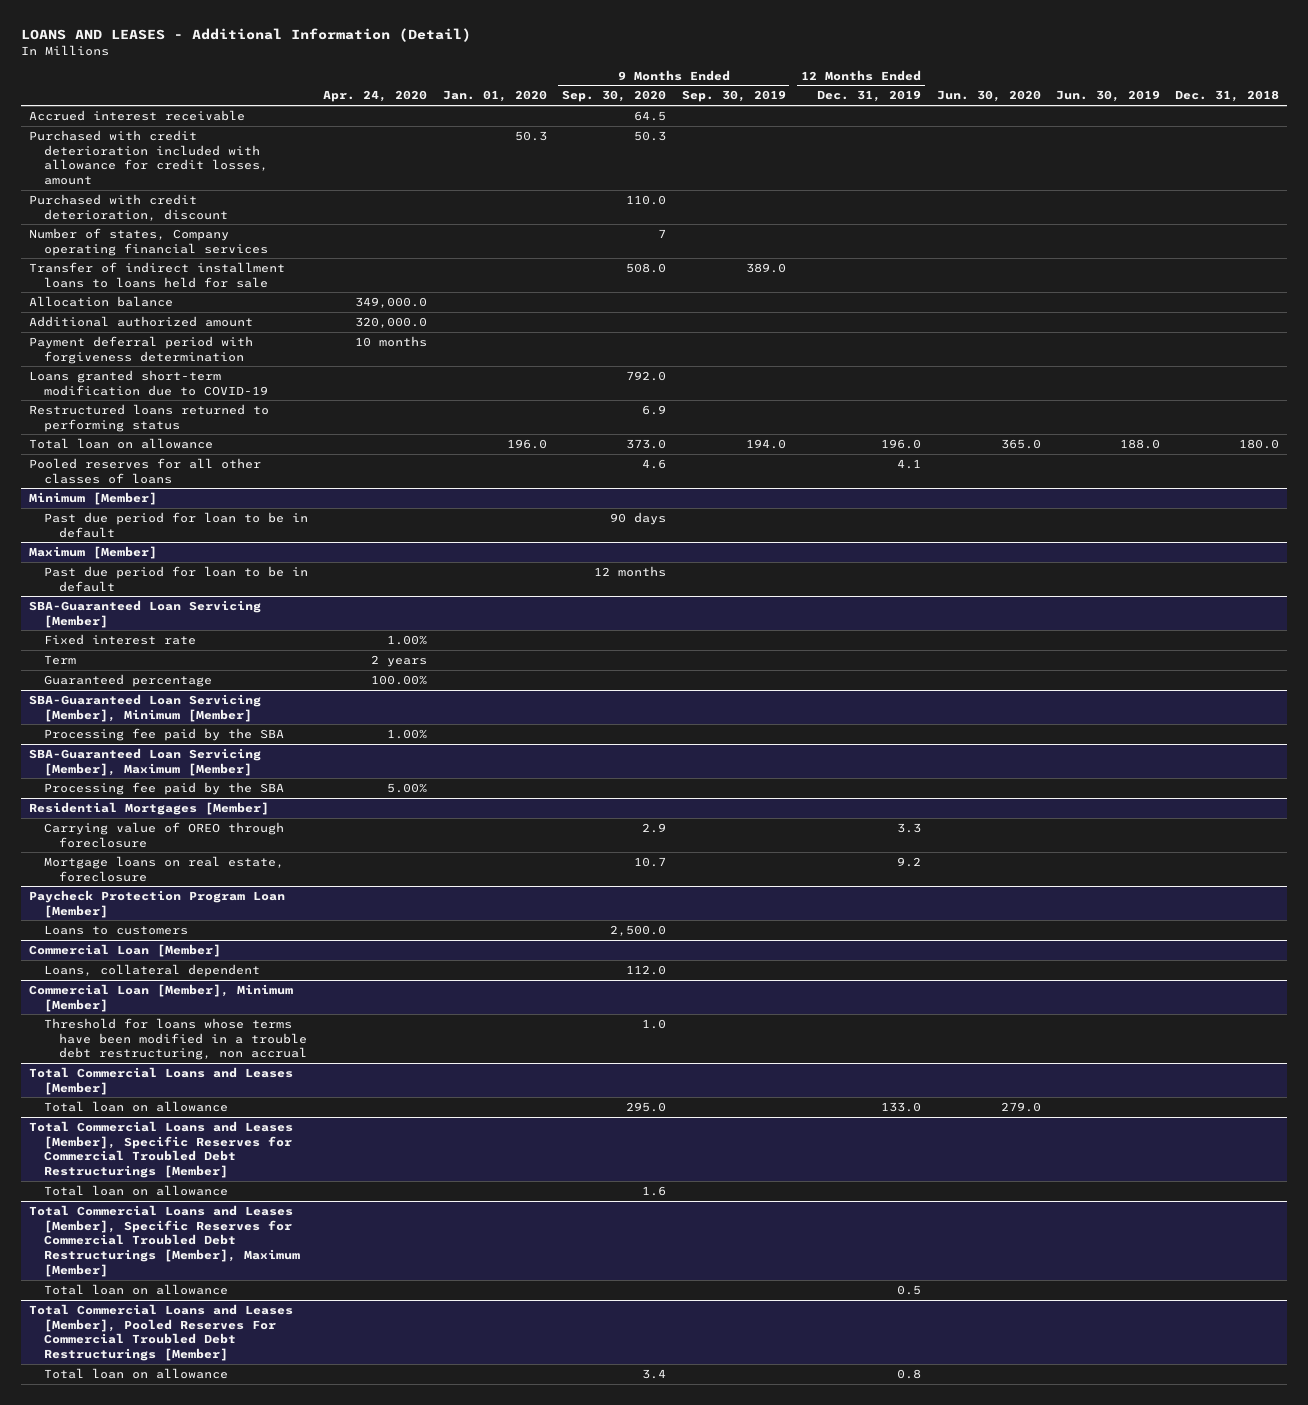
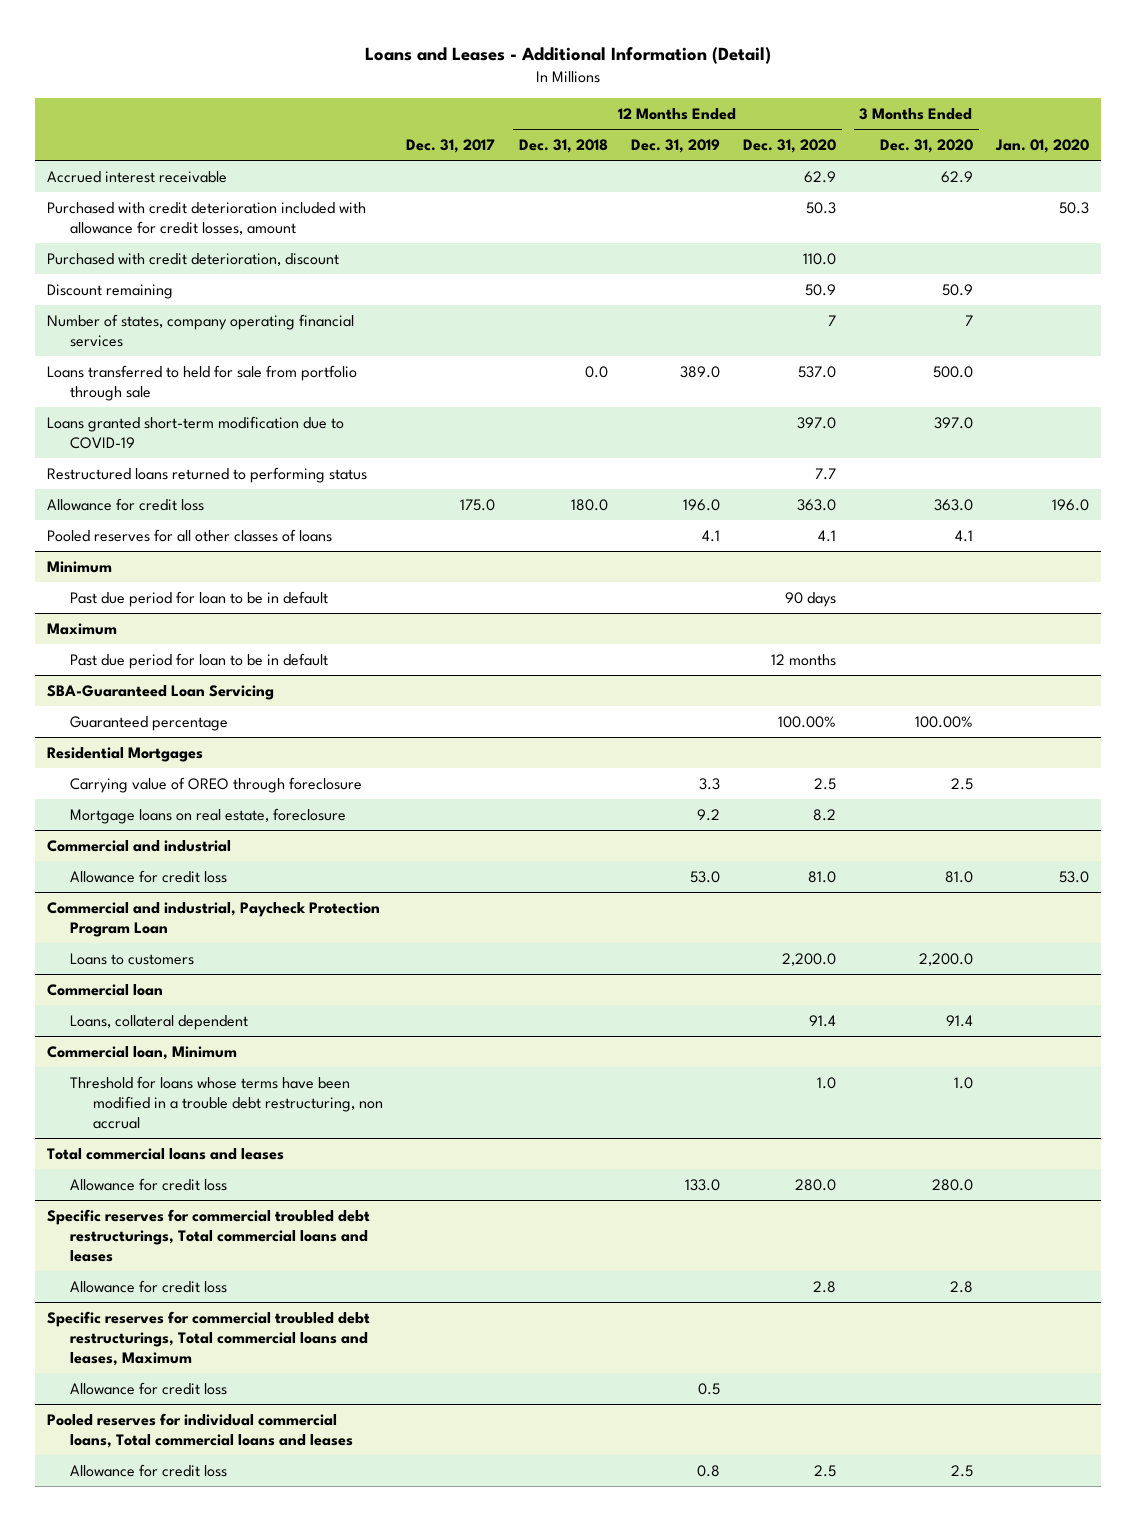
- LOANS AND LEASES - Additional Information (Detail)
+ Loans and Leases - Additional Information (Detail)
- | Apr. 24, 2020 | Jan. 01, 2020 | 9 Months Ended Sep. 30, 2020 | 9 Months Ended Sep. 30, 2019 | 12 Months Ended Dec. 31, 2019 | Jun. 30, 2020 | Jun. 30, 2019 | Dec. 31, 2018
+ | Dec. 31, 2017 | 12 Months Ended Dec. 31, 2018 | 12 Months Ended Dec. 31, 2019 | 12 Months Ended Dec. 31, 2020 | 3 Months Ended Dec. 31, 2020 | Jan. 01, 2020
- Number of states, Company operating financial services | | | 7 | | | | |
- Transfer of indirect installment loans to loans held for sale | | | 508.0 | 389.0 | | | |
- Allocation balance | 349,000.0 | | | | | | |
- Additional authorized amount | 320,000.0 | | | | | | |
- Payment deferral period with forgiveness determination | 10 months | | | | | | |
+ Discount remaining | | | | 50.9 | 50.9 |
+ Number of states, company operating financial services | | | | 7 | 7 |
+ Loans transferred to held for sale from portfolio through sale | | 0.0 | 389.0 | 537.0 | 500.0 |
- Total loan on allowance | | 196.0 | 373.0 | 194.0 | 196.0 | 365.0 | 188.0 | 180.0
+ Allowance for credit loss | 175.0 | 180.0 | 196.0 | 363.0 | 363.0 | 196.0
- Minimum [Member]
+ Minimum
- Maximum [Member]
+ Maximum
- SBA-Guaranteed Loan Servicing [Member]
- Fixed interest rate | 1.00% | | | | | | |
- Term | 2 years | | | | | | |
+ SBA-Guaranteed Loan Servicing
- SBA-Guaranteed Loan Servicing [Member], Minimum [Member]
- Processing fee paid by the SBA | 1.00% | | | | | | |
- SBA-Guaranteed Loan Servicing [Member], Maximum [Member]
- Processing fee paid by the SBA | 5.00% | | | | | | |
- Residential Mortgages [Member]
+ Residential Mortgages
- Paycheck Protection Program Loan [Member]
+ Commercial and industrial
+ Allowance for credit loss | | | 53.0 | 81.0 | 81.0 | 53.0
+ Commercial and industrial, Paycheck Protection Program Loan
- Commercial Loan [Member]
+ Commercial loan
- Commercial Loan [Member], Minimum [Member]
+ Commercial loan, Minimum
- Total Commercial Loans and Leases [Member]
- Total loan on allowance | | | 295.0 | | 133.0 | 279.0 | |
- Total Commercial Loans and Leases [Member], Specific Reserves for Commercial Troubled Debt Restructurings [Member]
- Total loan on allowance | | | 1.6 | | | | |
- Total Commercial Loans and Leases [Member], Specific Reserves for Commercial Troubled Debt Restructurings [Member], Maximum [Member]
- Total loan on allowance | | | | | 0.5 | | |
- Total Commercial Loans and Leases [Member], Pooled Reserves For Commercial Troubled Debt Restructurings [Member]
- Total loan on allowance | | | 3.4 | | 0.8 | | |
+ Total commercial loans and leases
+ Allowance for credit loss | | | 133.0 | 280.0 | 280.0 |
+ Specific reserves for commercial troubled debt restructurings, Total commercial loans and leases
+ Allowance for credit loss | | | | 2.8 | 2.8 |
+ Specific reserves for commercial troubled debt restructurings, Total commercial loans and leases, Maximum
+ Allowance for credit loss | | | 0.5 | | |
+ Pooled reserves for individual commercial loans, Total commercial loans and leases
+ Allowance for credit loss | | | 0.8 | 2.5 | 2.5 |

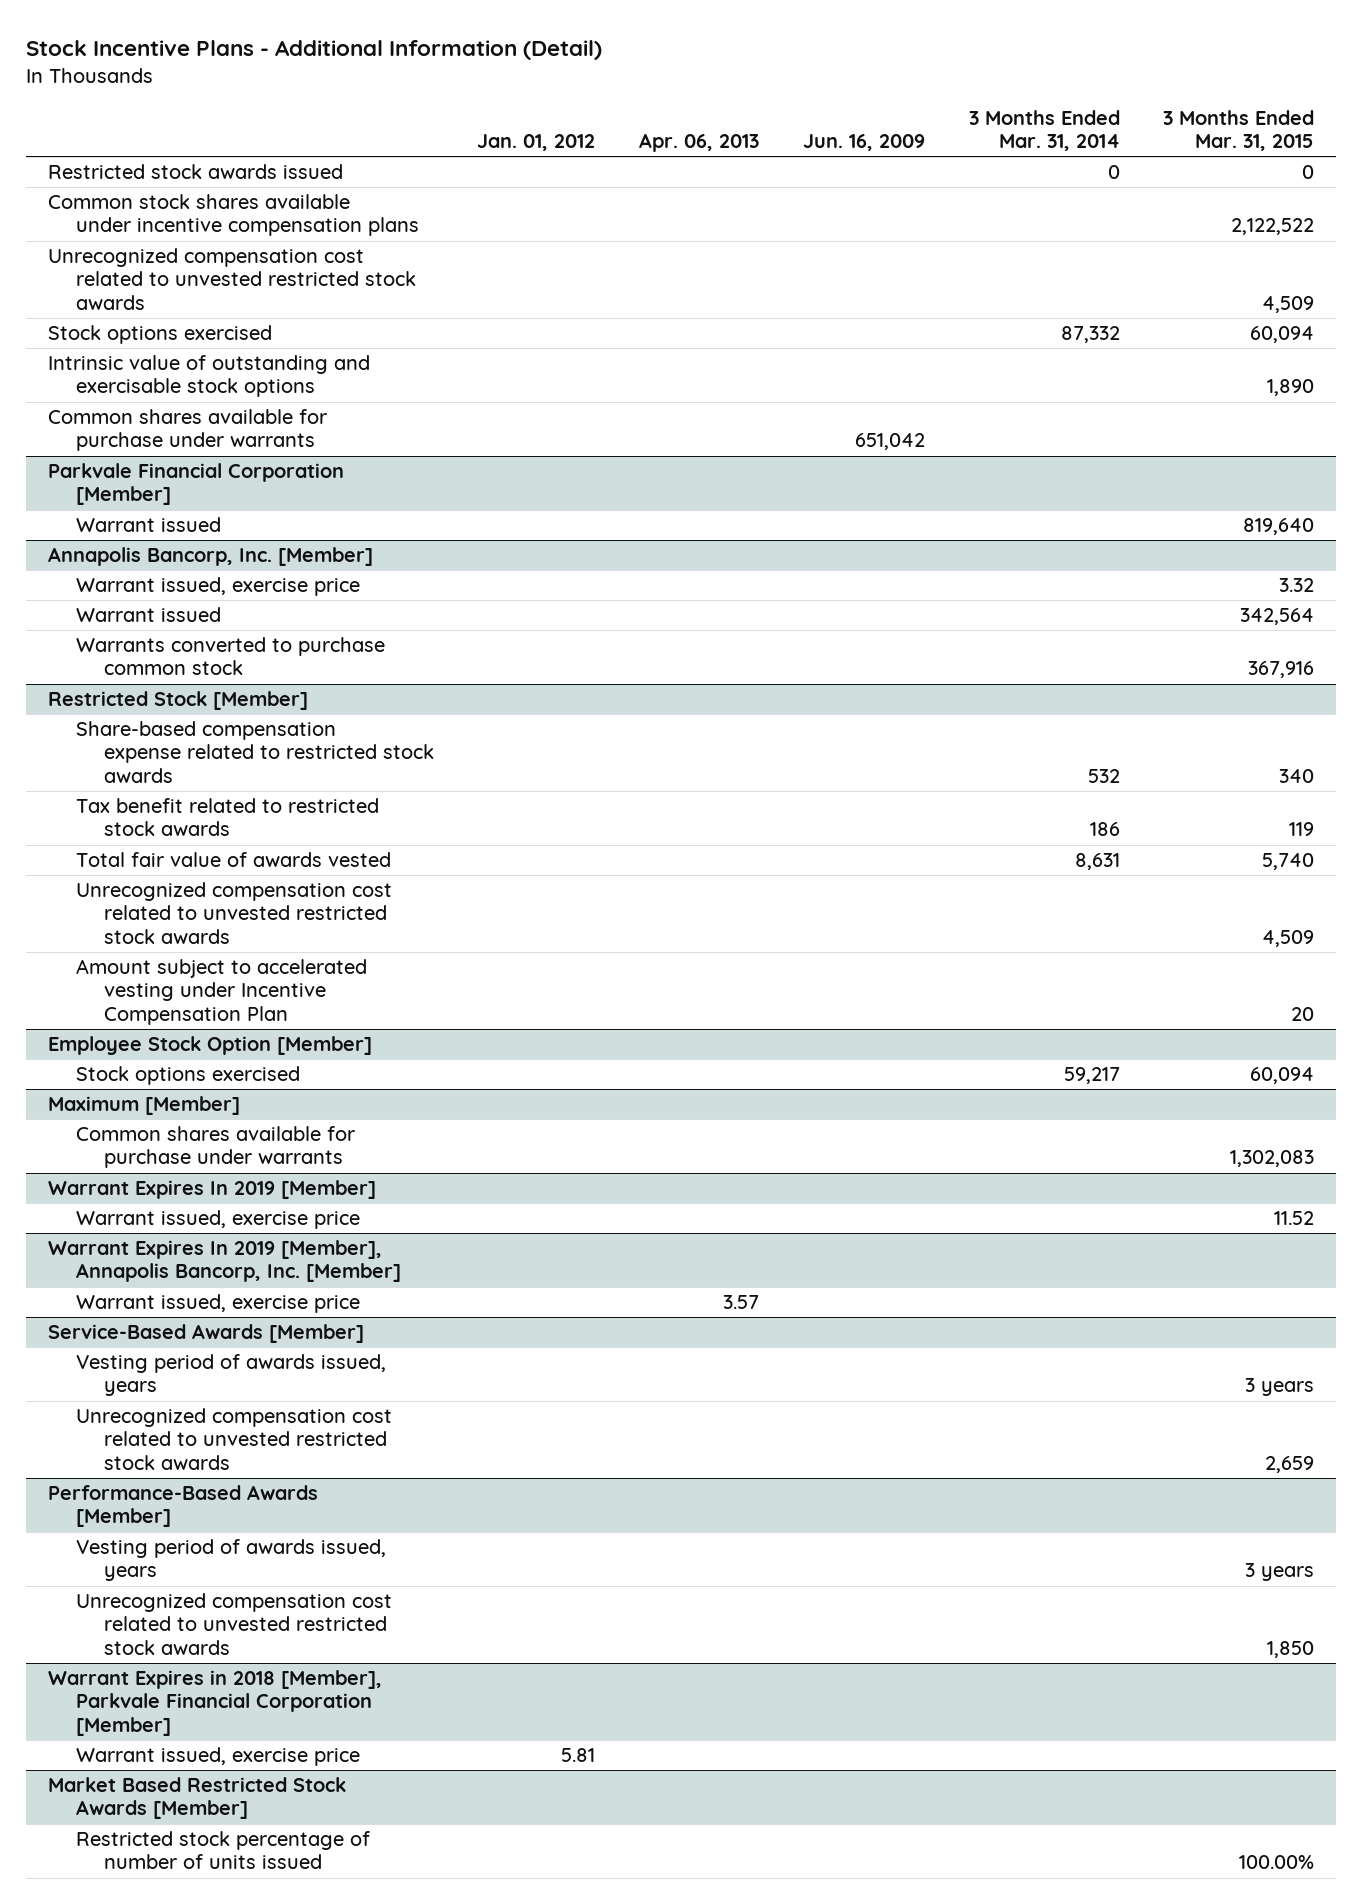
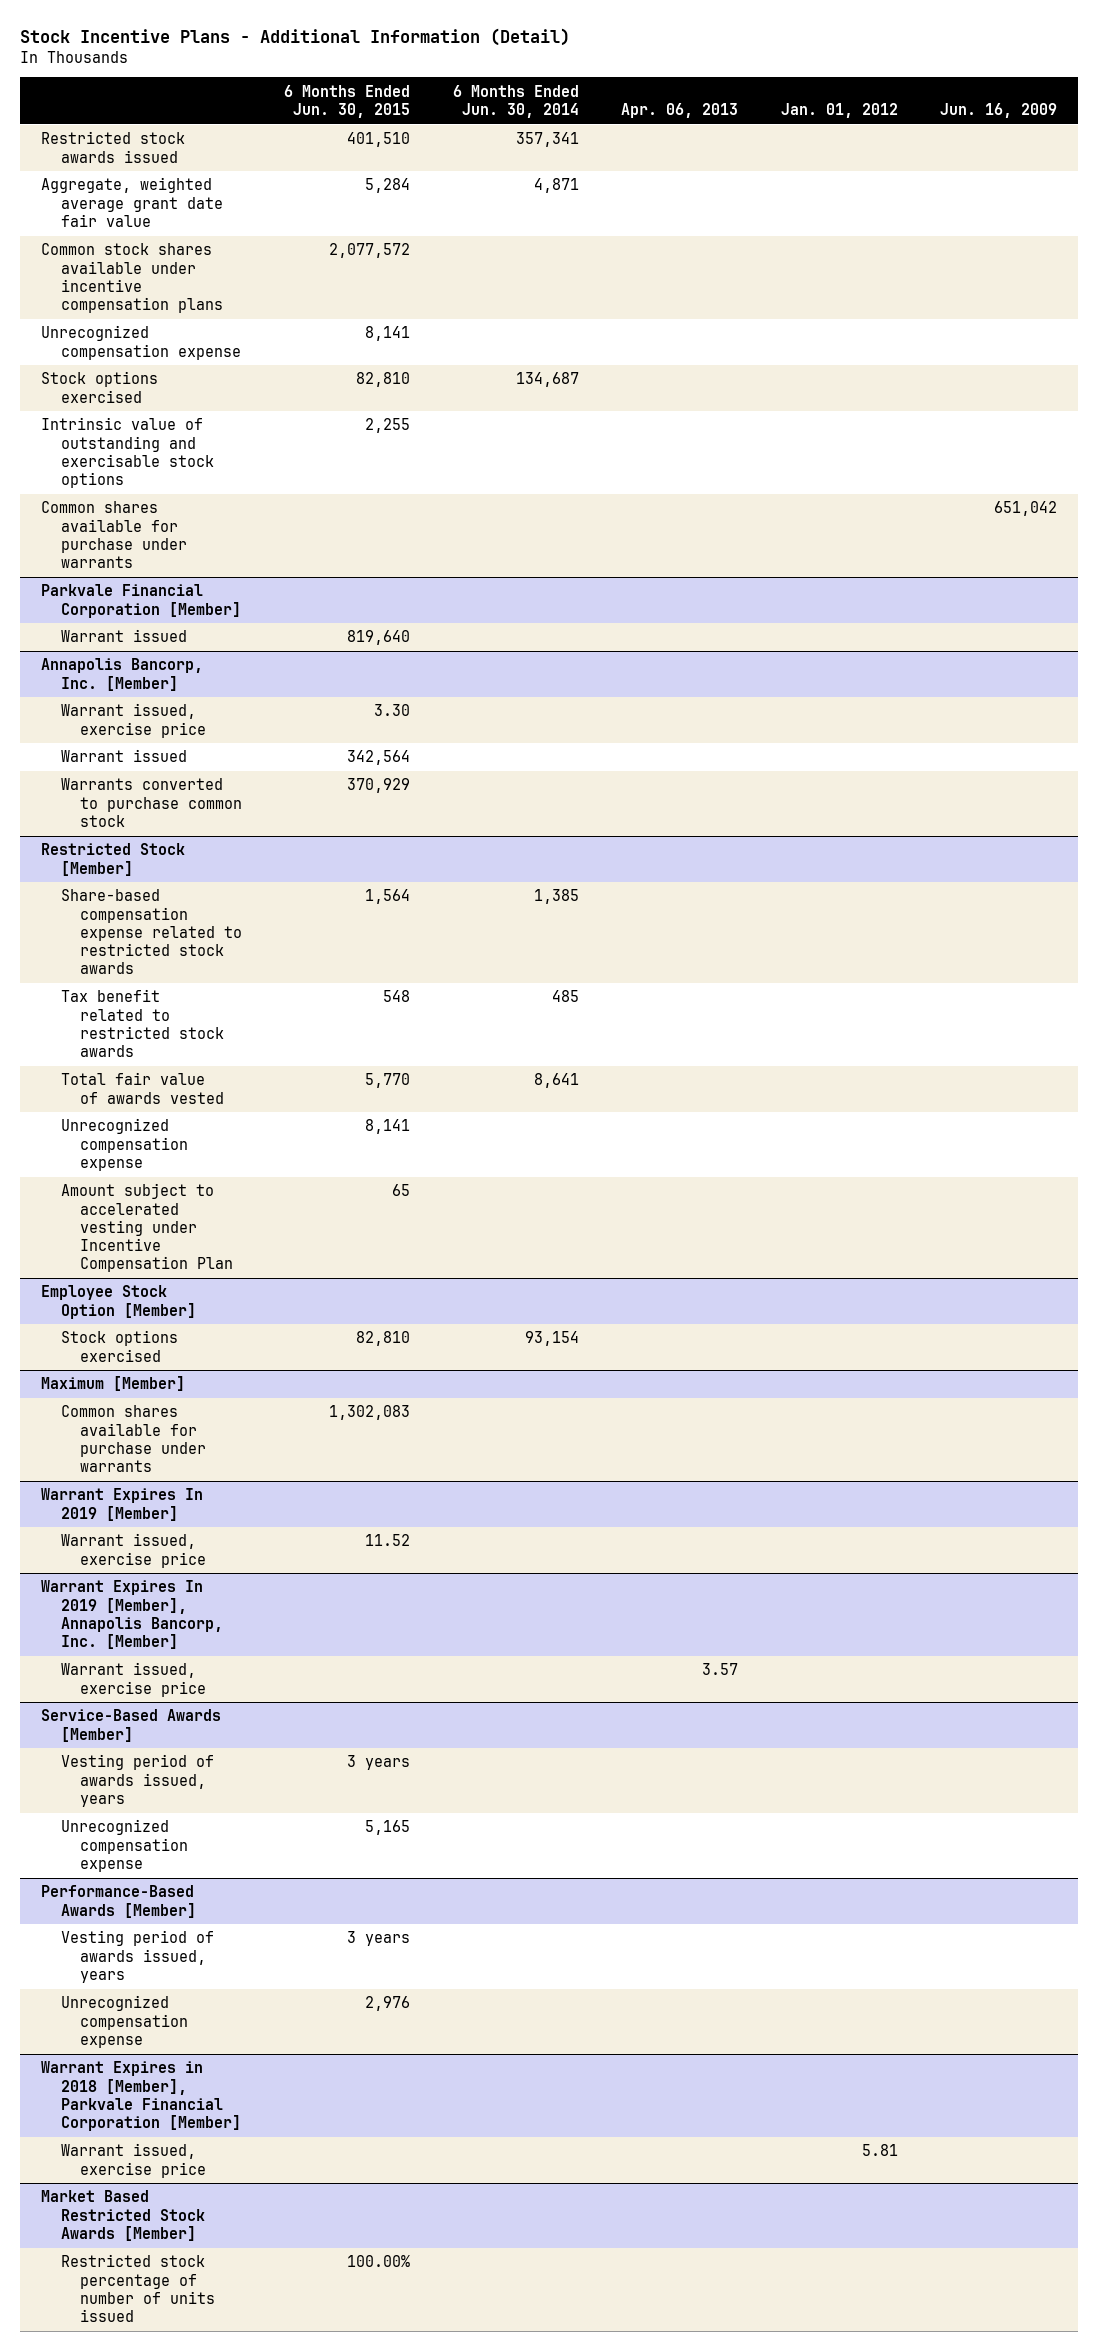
- | Jan. 01, 2012 | Apr. 06, 2013 | Jun. 16, 2009 | 3 Months Ended Mar. 31, 2014 | 3 Months Ended Mar. 31, 2015
+ | 6 Months Ended Jun. 30, 2015 | 6 Months Ended Jun. 30, 2014 | Apr. 06, 2013 | Jan. 01, 2012 | Jun. 16, 2009
+ Aggregate, weighted average grant date fair value | 5,284 | 4,871 | | |
- Unrecognized compensation cost related to unvested restricted stock awards | | | | | 4,509
+ Unrecognized compensation expense | 8,141 | | | |
@ Restricted Stock [Member]
- Unrecognized compensation cost related to unvested restricted stock awards | | | | | 4,509
+ Unrecognized compensation expense | 8,141 | | | |
@ Service-Based Awards [Member]
- Unrecognized compensation cost related to unvested restricted stock awards | | | | | 2,659
+ Unrecognized compensation expense | 5,165 | | | |
@ Performance-Based Awards [Member]
- Unrecognized compensation cost related to unvested restricted stock awards | | | | | 1,850
+ Unrecognized compensation expense | 2,976 | | | |

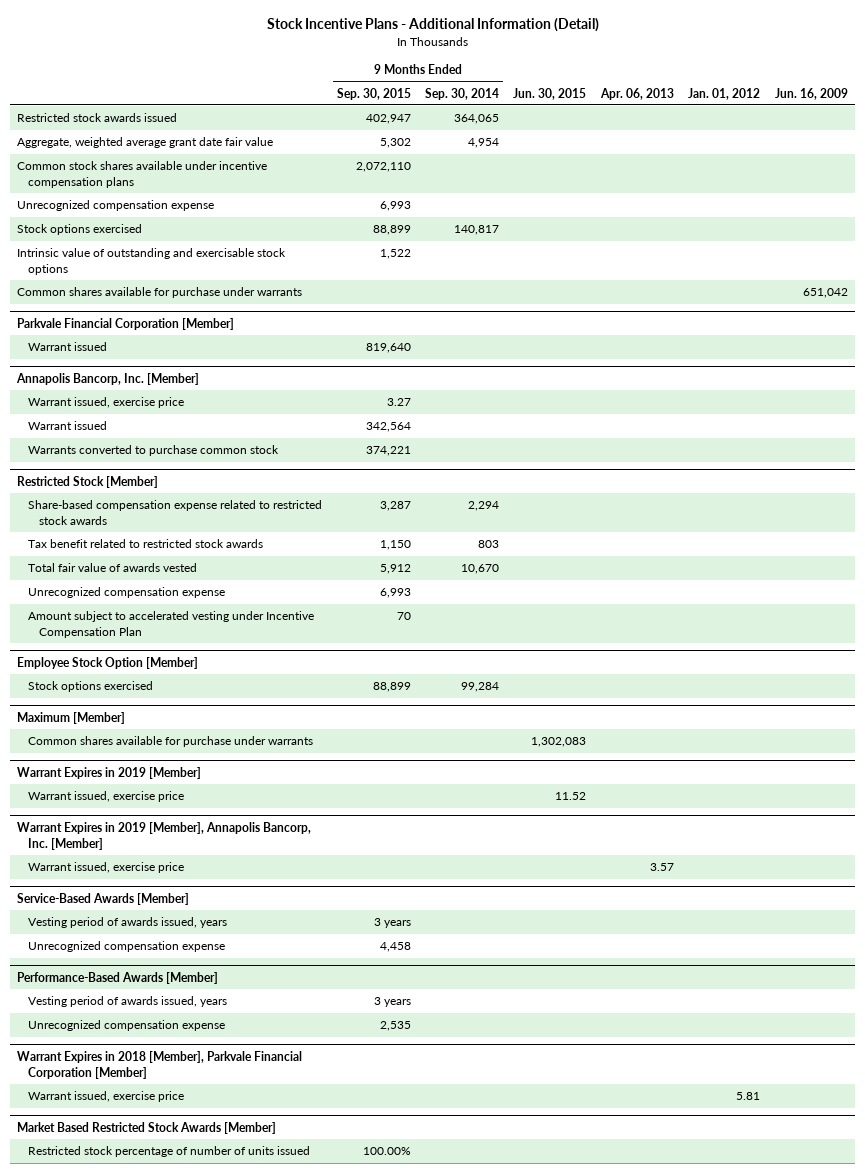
- | 6 Months Ended Jun. 30, 2015 | 6 Months Ended Jun. 30, 2014 | Apr. 06, 2013 | Jan. 01, 2012 | Jun. 16, 2009
+ | 9 Months Ended Sep. 30, 2015 | 9 Months Ended Sep. 30, 2014 | Jun. 30, 2015 | Apr. 06, 2013 | Jan. 01, 2012 | Jun. 16, 2009
- Warrant Expires In 2019 [Member]
+ Warrant Expires in 2019 [Member]
- Warrant Expires In 2019 [Member], Annapolis Bancorp, Inc. [Member]
+ Warrant Expires in 2019 [Member], Annapolis Bancorp, Inc. [Member]

